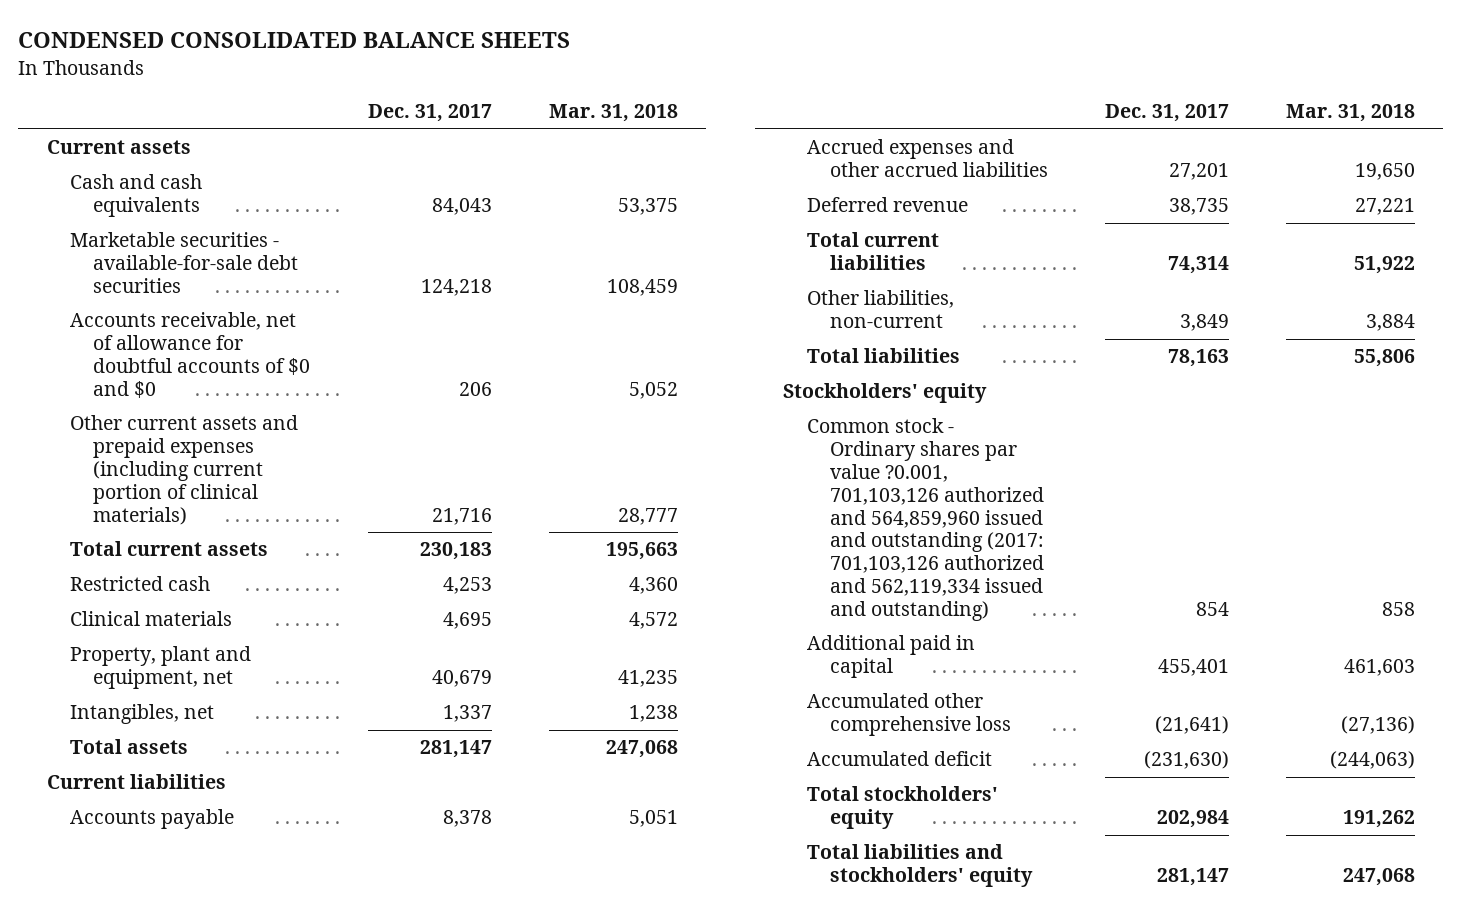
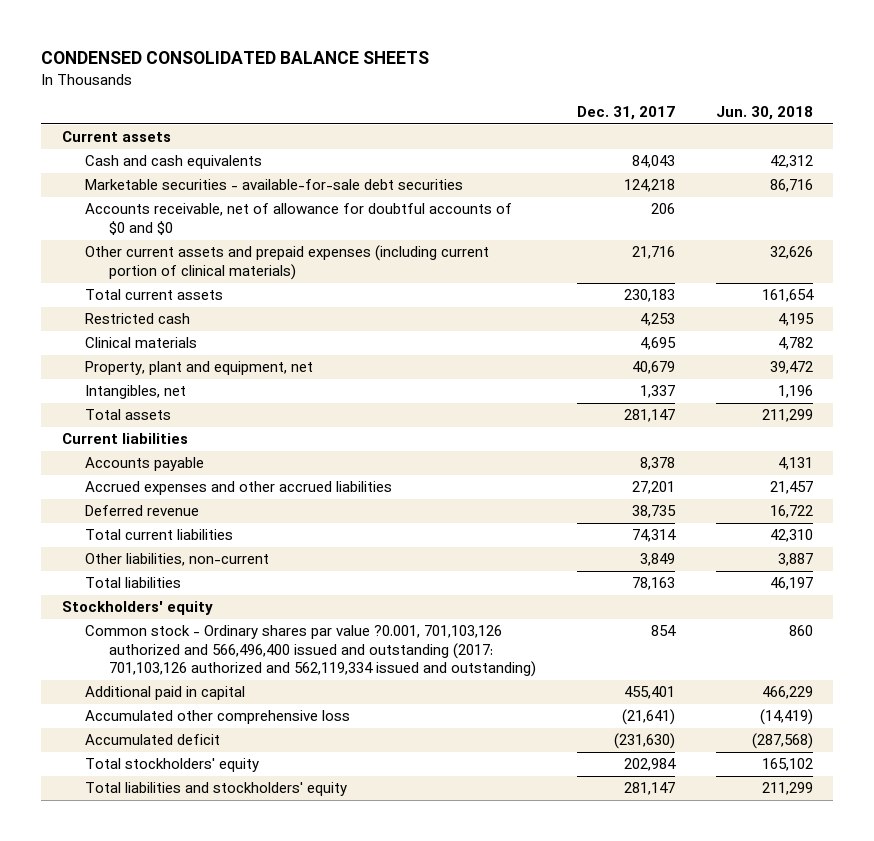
- | Dec. 31, 2017 | Mar. 31, 2018
+ | Dec. 31, 2017 | Jun. 30, 2018
- Common stock - Ordinary shares par value ?0.001, 701,103,126 authorized and 564,859,960 issued and outstanding (2017: 701,103,126 authorized and 562,119,334 issued and outstanding) | 854 | 858
+ Common stock - Ordinary shares par value ?0.001, 701,103,126 authorized and 566,496,400 issued and outstanding (2017: 701,103,126 authorized and 562,119,334 issued and outstanding) | 854 | 860

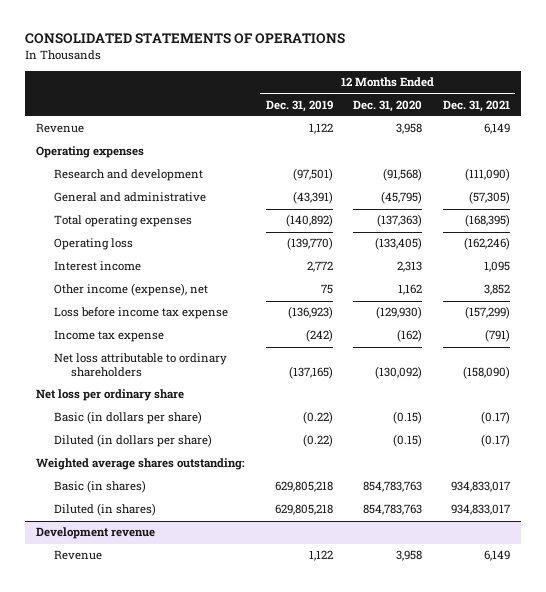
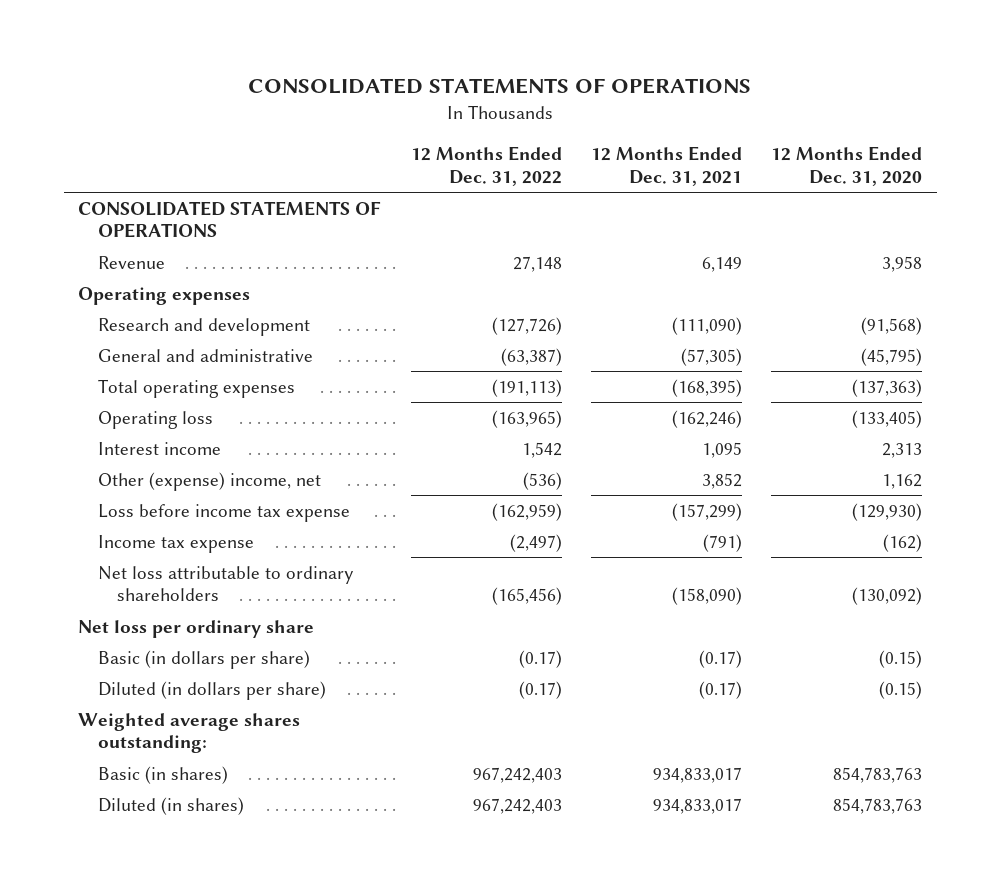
- | 12 Months Ended Dec. 31, 2019 | 12 Months Ended Dec. 31, 2020 | 12 Months Ended Dec. 31, 2021
+ | 12 Months Ended Dec. 31, 2022 | 12 Months Ended Dec. 31, 2021 | 12 Months Ended Dec. 31, 2020
+ CONSOLIDATED STATEMENTS OF OPERATIONS
- Other income (expense), net | 75 | 1,162 | 3,852
+ Other (expense) income, net | (536) | 3,852 | 1,162
- Development revenue
- Revenue | 1,122 | 3,958 | 6,149

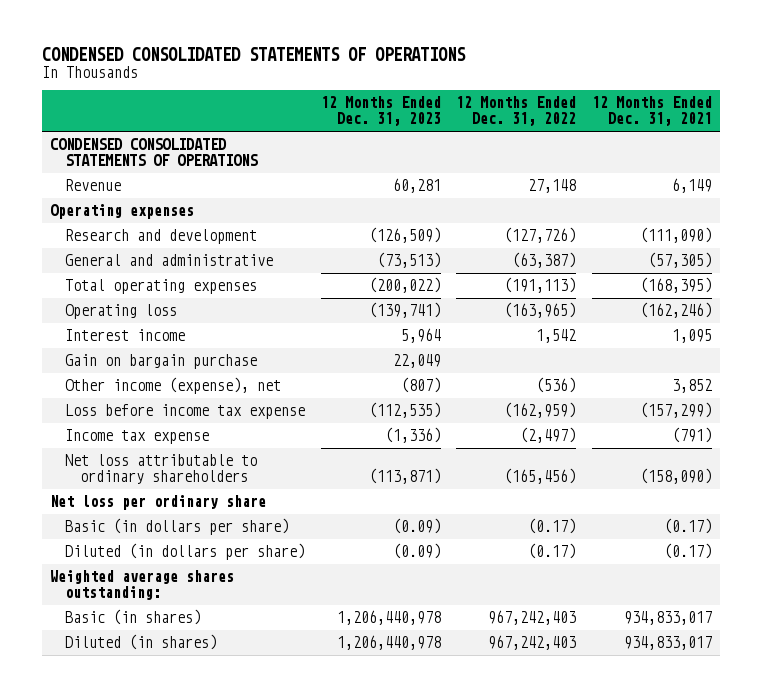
- CONSOLIDATED STATEMENTS OF OPERATIONS
+ CONDENSED CONSOLIDATED STATEMENTS OF OPERATIONS
- | 12 Months Ended Dec. 31, 2022 | 12 Months Ended Dec. 31, 2021 | 12 Months Ended Dec. 31, 2020
+ | 12 Months Ended Dec. 31, 2023 | 12 Months Ended Dec. 31, 2022 | 12 Months Ended Dec. 31, 2021
- CONSOLIDATED STATEMENTS OF OPERATIONS
+ CONDENSED CONSOLIDATED STATEMENTS OF OPERATIONS
- Other (expense) income, net | (536) | 3,852 | 1,162
+ Gain on bargain purchase | 22,049 | |
+ Other income (expense), net | (807) | (536) | 3,852

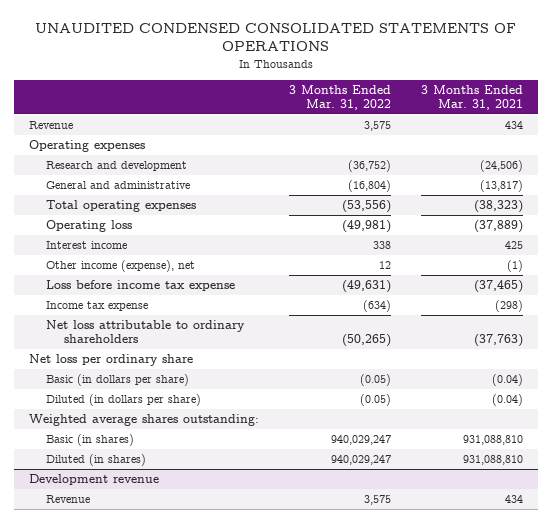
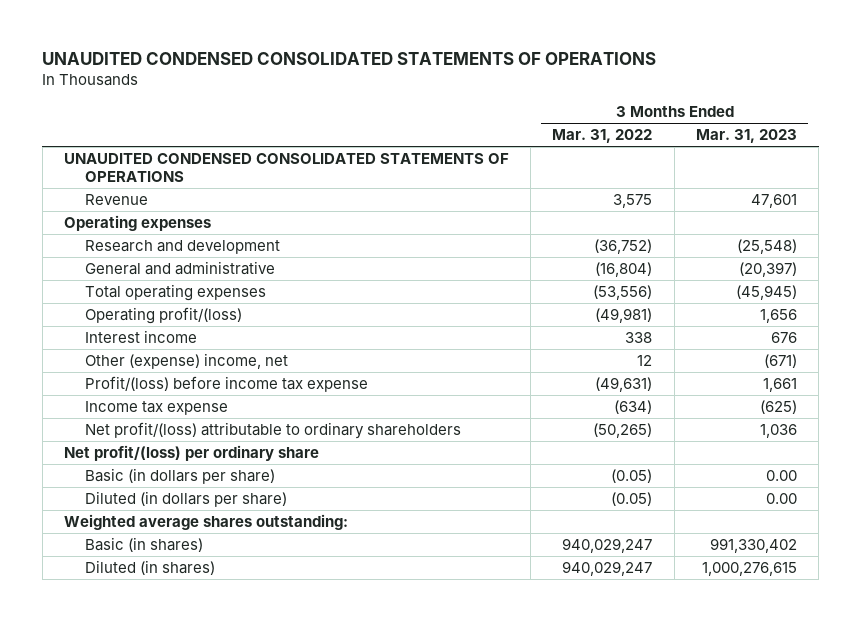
- | 3 Months Ended Mar. 31, 2022 | 3 Months Ended Mar. 31, 2021
+ | 3 Months Ended Mar. 31, 2022 | 3 Months Ended Mar. 31, 2023
+ UNAUDITED CONDENSED CONSOLIDATED STATEMENTS OF OPERATIONS
- Operating loss | (49,981) | (37,889)
+ Operating profit/(loss) | (49,981) | 1,656
- Other income (expense), net | 12 | (1)
- Loss before income tax expense | (49,631) | (37,465)
+ Other (expense) income, net | 12 | (671)
+ Profit/(loss) before income tax expense | (49,631) | 1,661
- Net loss attributable to ordinary shareholders | (50,265) | (37,763)
- Net loss per ordinary share
+ Net profit/(loss) attributable to ordinary shareholders | (50,265) | 1,036
+ Net profit/(loss) per ordinary share
- Development revenue
- Revenue | 3,575 | 434

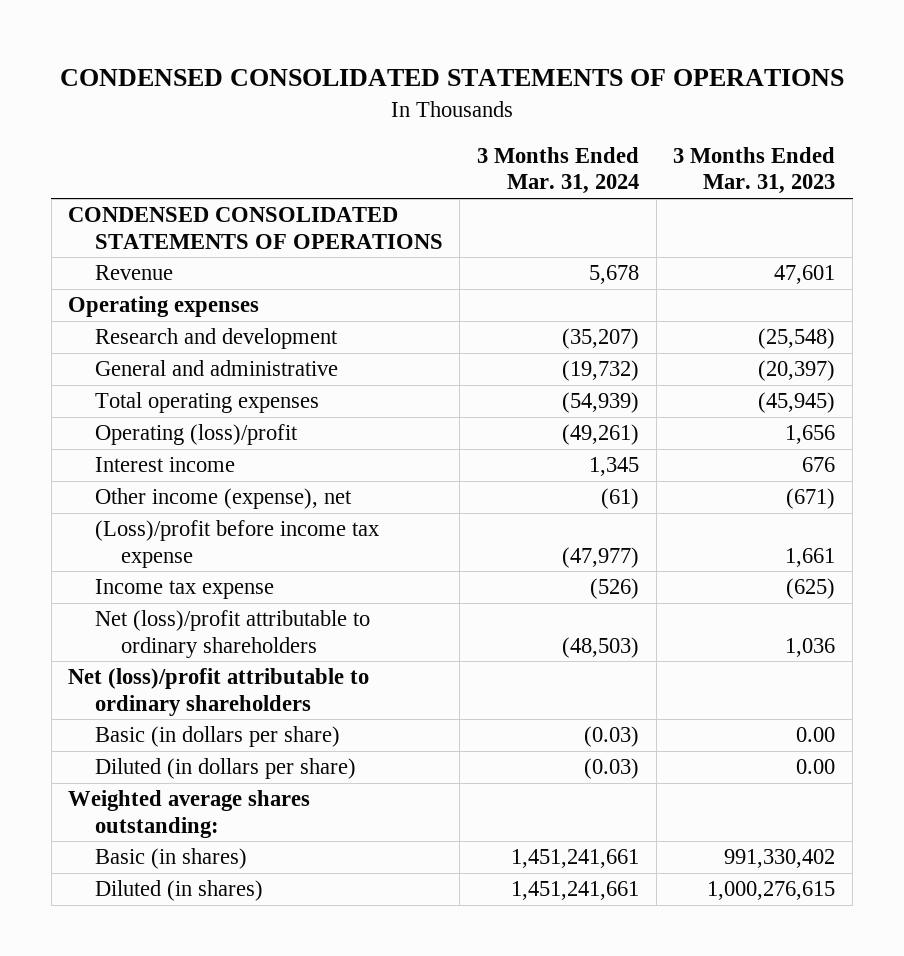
- UNAUDITED CONDENSED CONSOLIDATED STATEMENTS OF OPERATIONS
+ CONDENSED CONSOLIDATED STATEMENTS OF OPERATIONS
- | 3 Months Ended Mar. 31, 2022 | 3 Months Ended Mar. 31, 2023
+ | 3 Months Ended Mar. 31, 2024 | 3 Months Ended Mar. 31, 2023
- UNAUDITED CONDENSED CONSOLIDATED STATEMENTS OF OPERATIONS
+ CONDENSED CONSOLIDATED STATEMENTS OF OPERATIONS
- Operating profit/(loss) | (49,981) | 1,656
+ Operating (loss)/profit | (49,261) | 1,656
- Other (expense) income, net | 12 | (671)
- Profit/(loss) before income tax expense | (49,631) | 1,661
+ Other income (expense), net | (61) | (671)
+ (Loss)/profit before income tax expense | (47,977) | 1,661
- Net profit/(loss) attributable to ordinary shareholders | (50,265) | 1,036
- Net profit/(loss) per ordinary share
+ Net (loss)/profit attributable to ordinary shareholders | (48,503) | 1,036
+ Net (loss)/profit attributable to ordinary shareholders

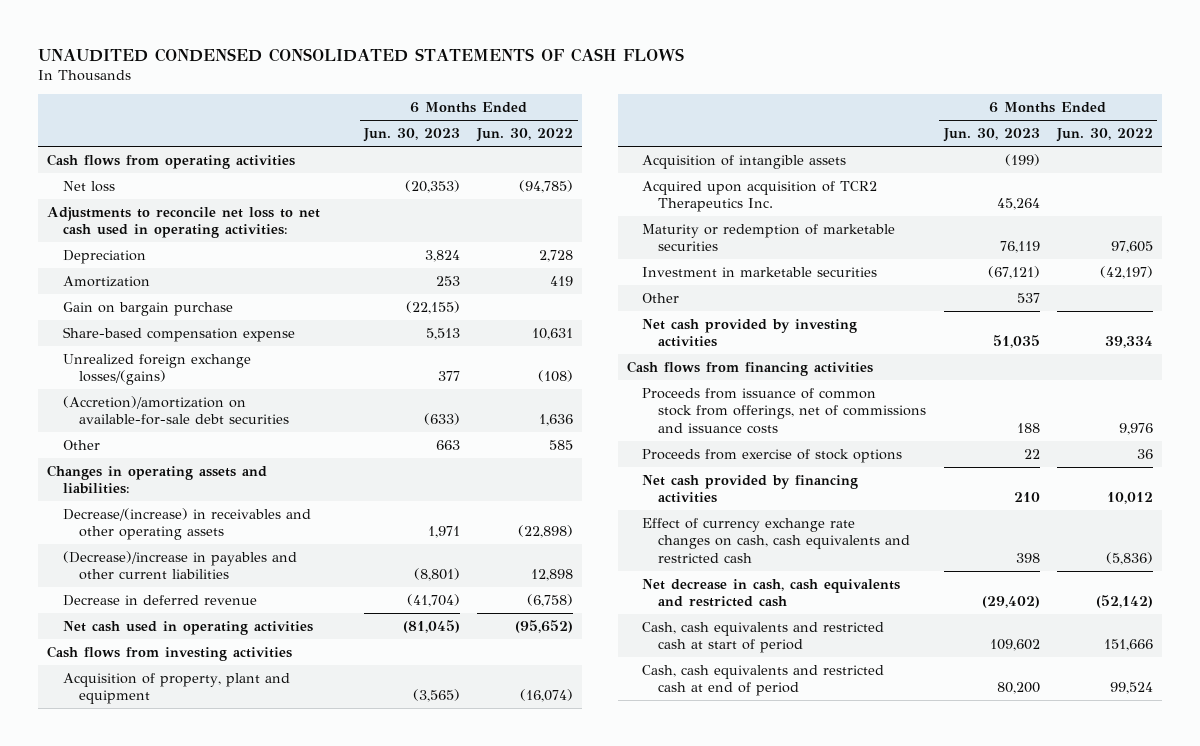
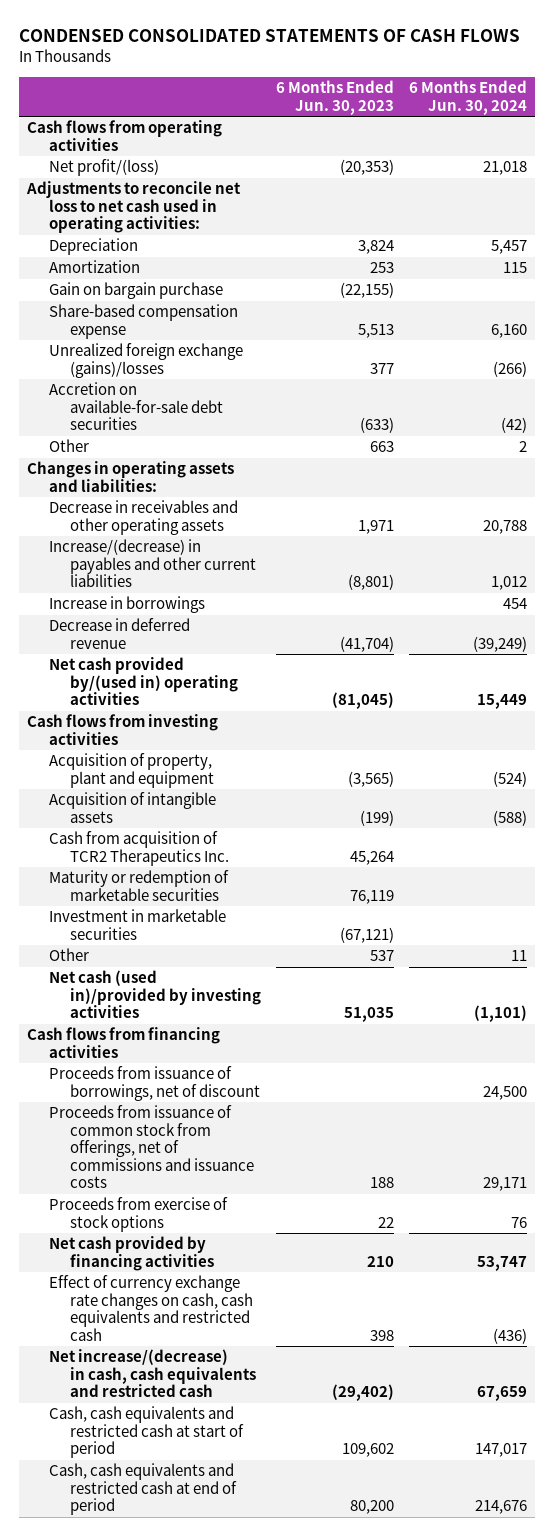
- UNAUDITED CONDENSED CONSOLIDATED STATEMENTS OF CASH FLOWS
+ CONDENSED CONSOLIDATED STATEMENTS OF CASH FLOWS
- | 6 Months Ended Jun. 30, 2023 | 6 Months Ended Jun. 30, 2022
+ | 6 Months Ended Jun. 30, 2023 | 6 Months Ended Jun. 30, 2024
- Net loss | (20,353) | (94,785)
+ Net profit/(loss) | (20,353) | 21,018
- Unrealized foreign exchange losses/(gains) | 377 | (108)
- (Accretion)/amortization on available-for-sale debt securities | (633) | 1,636
+ Unrealized foreign exchange (gains)/losses | 377 | (266)
+ Accretion on available-for-sale debt securities | (633) | (42)
- Decrease/(increase) in receivables and other operating assets | 1,971 | (22,898)
- (Decrease)/increase in payables and other current liabilities | (8,801) | 12,898
+ Decrease in receivables and other operating assets | 1,971 | 20,788
+ Increase/(decrease) in payables and other current liabilities | (8,801) | 1,012
+ Increase in borrowings | | 454
- Net cash used in operating activities | (81,045) | (95,652)
+ Net cash provided by/(used in) operating activities | (81,045) | 15,449
- Acquired upon acquisition of TCR2 Therapeutics Inc. | 45,264 |
+ Cash from acquisition of TCR2 Therapeutics Inc. | 45,264 |
- Net cash provided by investing activities | 51,035 | 39,334
+ Net cash (used in)/provided by investing activities | 51,035 | (1,101)
+ Proceeds from issuance of borrowings, net of discount | | 24,500
- Net decrease in cash, cash equivalents and restricted cash | (29,402) | (52,142)
+ Net increase/(decrease) in cash, cash equivalents and restricted cash | (29,402) | 67,659

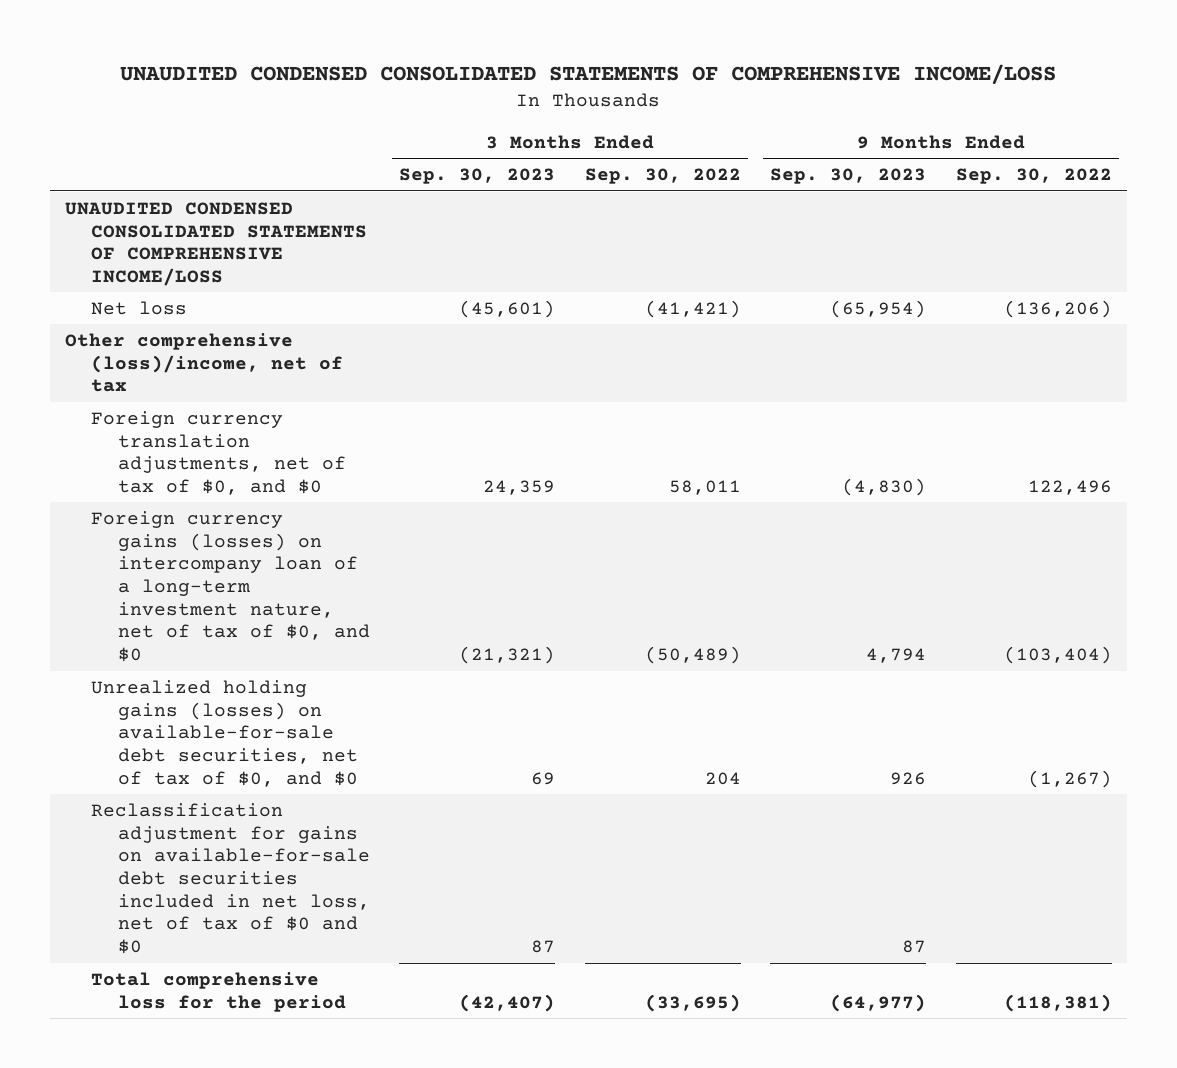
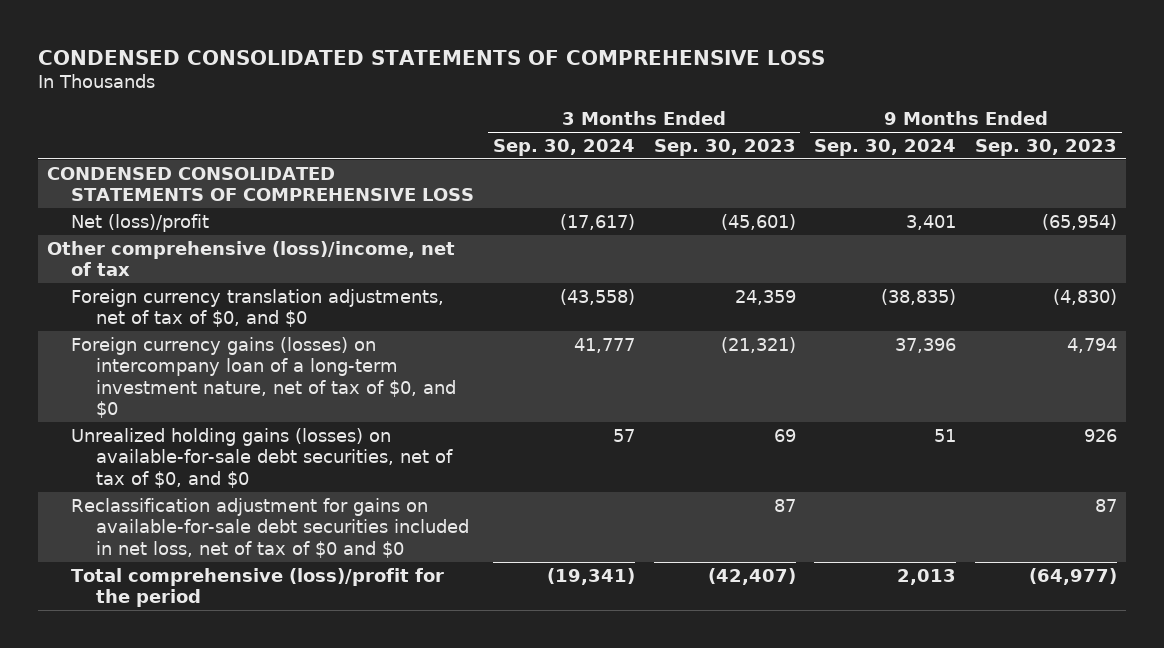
- UNAUDITED CONDENSED CONSOLIDATED STATEMENTS OF COMPREHENSIVE INCOME/LOSS
+ CONDENSED CONSOLIDATED STATEMENTS OF COMPREHENSIVE LOSS
- | 3 Months Ended Sep. 30, 2023 | 3 Months Ended Sep. 30, 2022 | 9 Months Ended Sep. 30, 2023 | 9 Months Ended Sep. 30, 2022
+ | 3 Months Ended Sep. 30, 2024 | 3 Months Ended Sep. 30, 2023 | 9 Months Ended Sep. 30, 2024 | 9 Months Ended Sep. 30, 2023
- UNAUDITED CONDENSED CONSOLIDATED STATEMENTS OF COMPREHENSIVE INCOME/LOSS
- Net loss | (45,601) | (41,421) | (65,954) | (136,206)
+ CONDENSED CONSOLIDATED STATEMENTS OF COMPREHENSIVE LOSS
+ Net (loss)/profit | (17,617) | (45,601) | 3,401 | (65,954)
- Total comprehensive loss for the period | (42,407) | (33,695) | (64,977) | (118,381)
+ Total comprehensive (loss)/profit for the period | (19,341) | (42,407) | 2,013 | (64,977)

